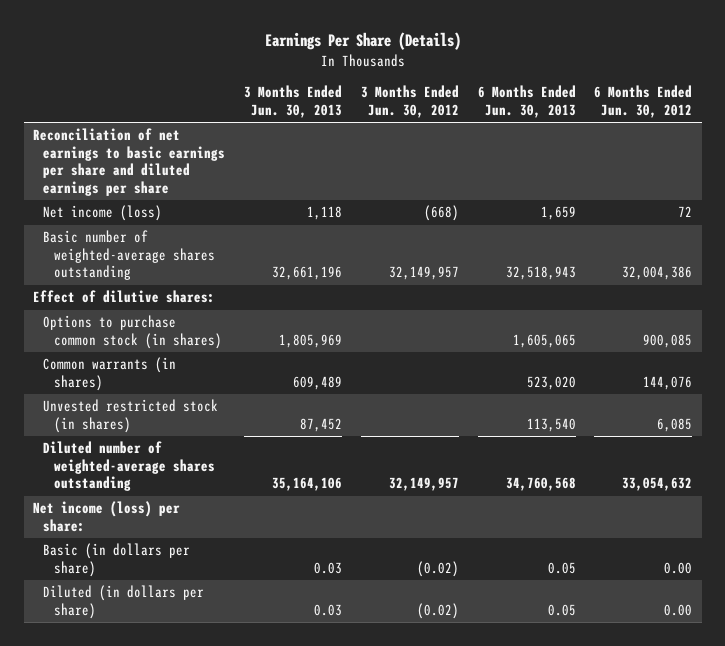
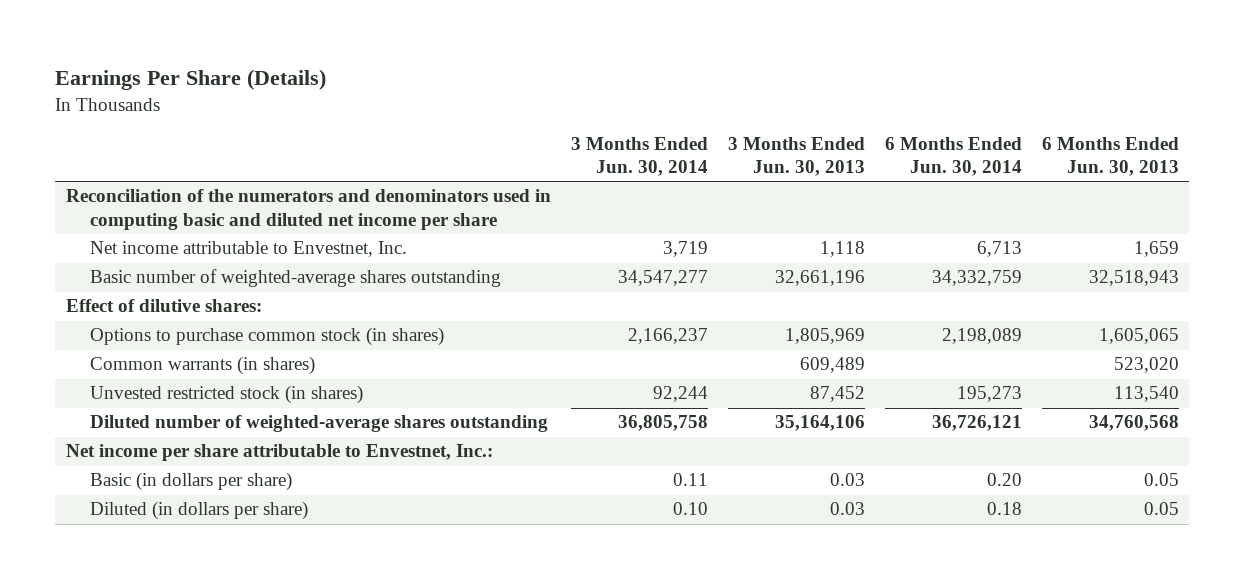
- | 3 Months Ended Jun. 30, 2013 | 3 Months Ended Jun. 30, 2012 | 6 Months Ended Jun. 30, 2013 | 6 Months Ended Jun. 30, 2012
+ | 3 Months Ended Jun. 30, 2014 | 3 Months Ended Jun. 30, 2013 | 6 Months Ended Jun. 30, 2014 | 6 Months Ended Jun. 30, 2013
- Reconciliation of net earnings to basic earnings per share and diluted earnings per share
- Net income (loss) | 1,118 | (668) | 1,659 | 72
+ Reconciliation of the numerators and denominators used in computing basic and diluted net income per share
+ Net income attributable to Envestnet, Inc. | 3,719 | 1,118 | 6,713 | 1,659
- Net income (loss) per share:
+ Net income per share attributable to Envestnet, Inc.:

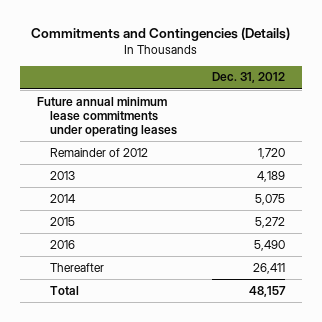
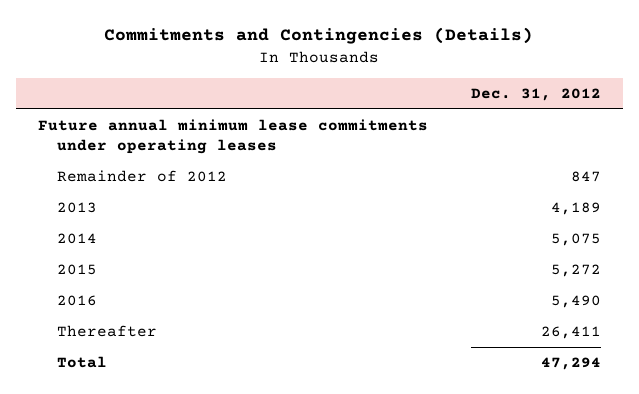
- Remainder of 2012 | 1,720
+ Remainder of 2012 | 847
- Total | 48,157
+ Total | 47,294

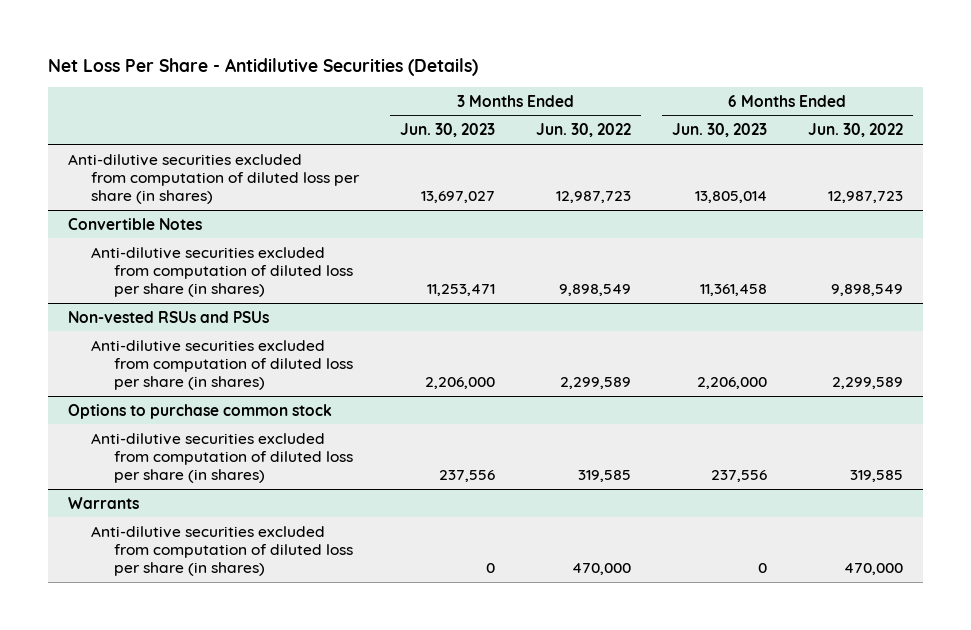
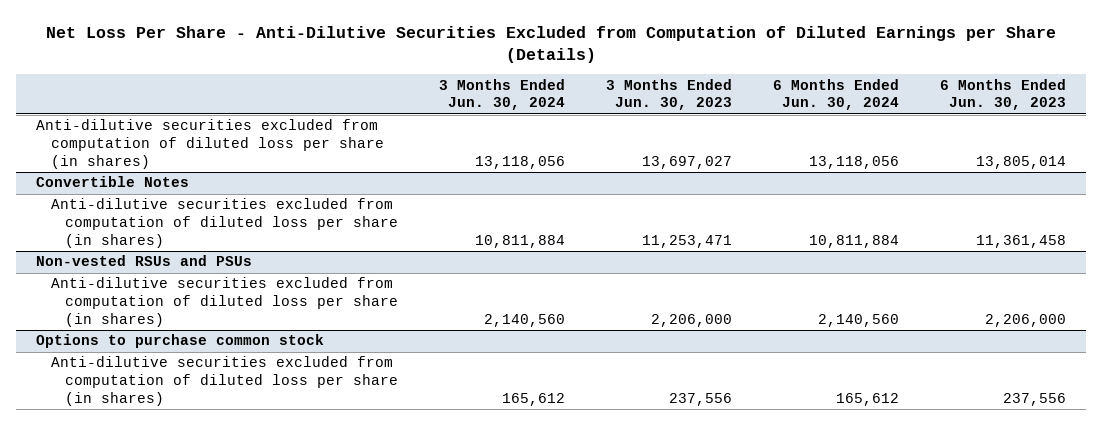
- Net Loss Per Share - Antidilutive Securities (Details)
+ Net Loss Per Share - Anti-Dilutive Securities Excluded from Computation of Diluted Earnings per Share (Details)
- | 3 Months Ended Jun. 30, 2023 | 3 Months Ended Jun. 30, 2022 | 6 Months Ended Jun. 30, 2023 | 6 Months Ended Jun. 30, 2022
+ | 3 Months Ended Jun. 30, 2024 | 3 Months Ended Jun. 30, 2023 | 6 Months Ended Jun. 30, 2024 | 6 Months Ended Jun. 30, 2023
- Warrants
- Anti-dilutive securities excluded from computation of diluted loss per share (in shares) | 0 | 470,000 | 0 | 470,000

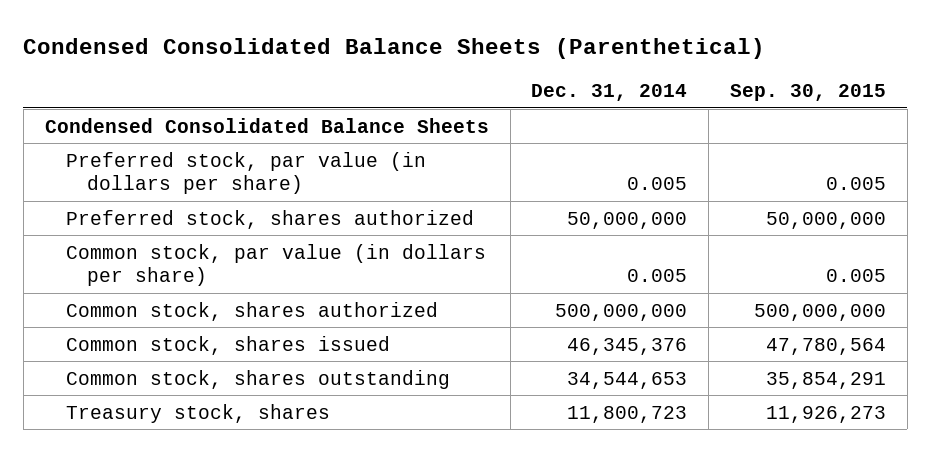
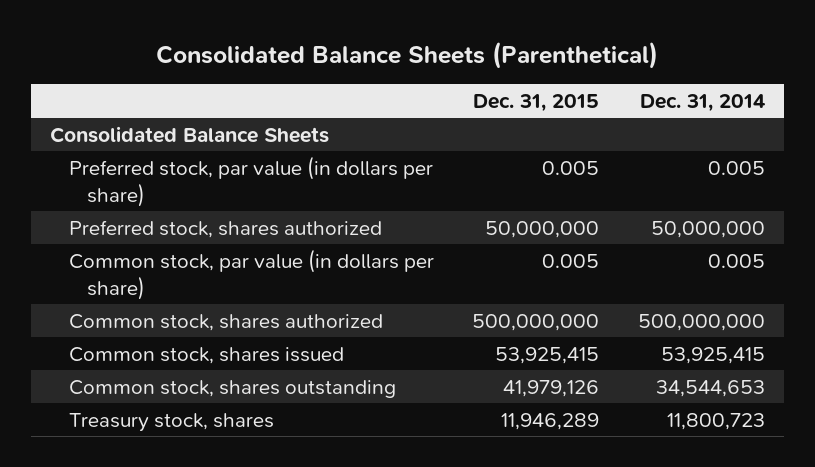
- Condensed Consolidated Balance Sheets (Parenthetical)
+ Consolidated Balance Sheets (Parenthetical)
- | Dec. 31, 2014 | Sep. 30, 2015
+ | Dec. 31, 2015 | Dec. 31, 2014
- Condensed Consolidated Balance Sheets
+ Consolidated Balance Sheets
- Common stock, shares issued | 46,345,376 | 47,780,564
+ Common stock, shares issued | 53,925,415 | 53,925,415

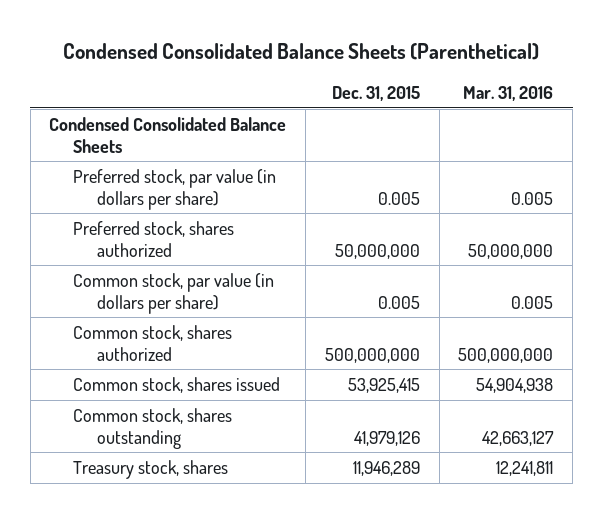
- Consolidated Balance Sheets (Parenthetical)
+ Condensed Consolidated Balance Sheets (Parenthetical)
- | Dec. 31, 2015 | Dec. 31, 2014
+ | Dec. 31, 2015 | Mar. 31, 2016
- Consolidated Balance Sheets
+ Condensed Consolidated Balance Sheets

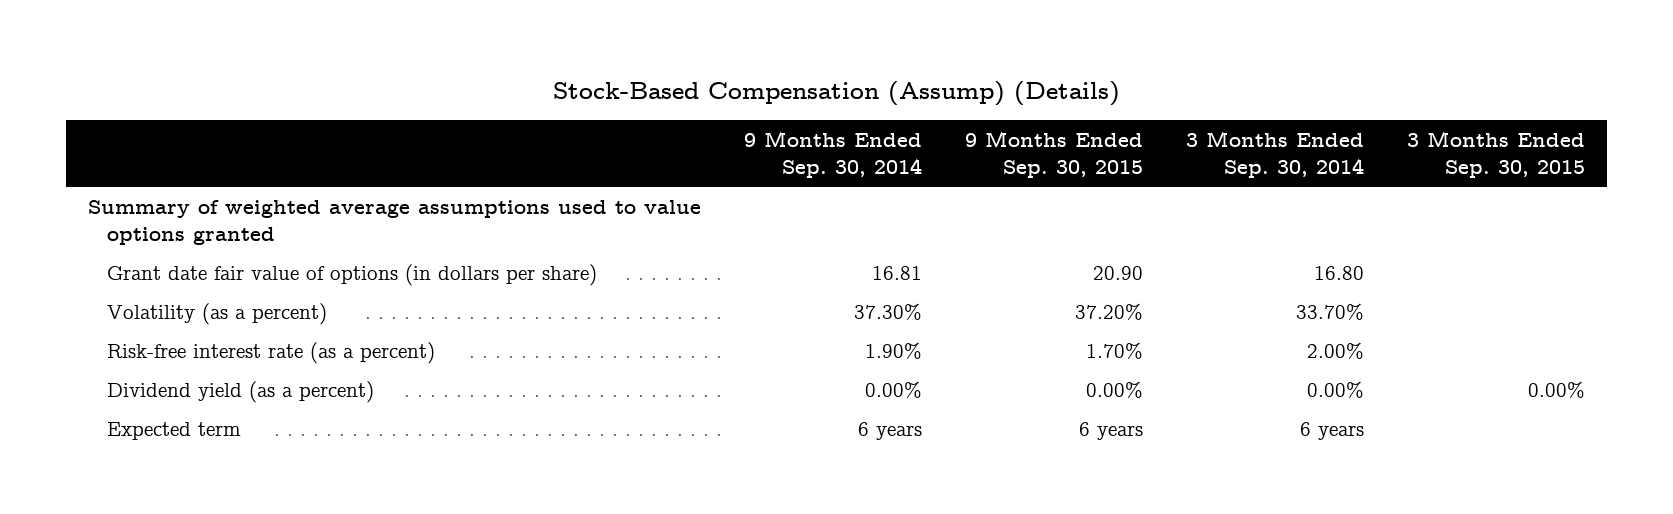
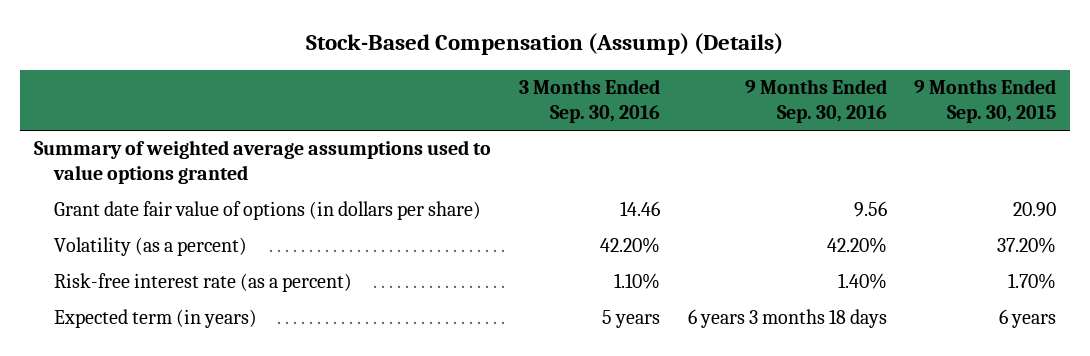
- | 9 Months Ended Sep. 30, 2014 | 9 Months Ended Sep. 30, 2015 | 3 Months Ended Sep. 30, 2014 | 3 Months Ended Sep. 30, 2015
+ | 3 Months Ended Sep. 30, 2016 | 9 Months Ended Sep. 30, 2016 | 9 Months Ended Sep. 30, 2015
- Dividend yield (as a percent) | 0.00% | 0.00% | 0.00% | 0.00%
- Expected term | 6 years | 6 years | 6 years |
+ Expected term (in years) | 5 years | 6 years 3 months 18 days | 6 years

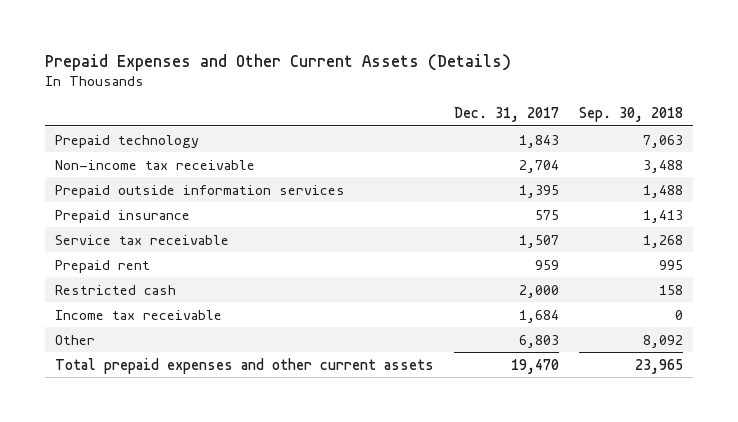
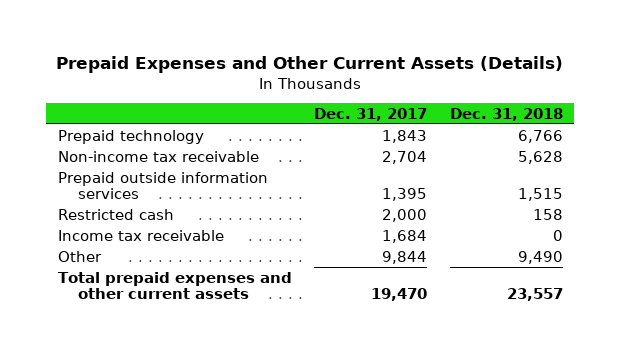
- | Dec. 31, 2017 | Sep. 30, 2018
+ | Dec. 31, 2017 | Dec. 31, 2018
- Prepaid insurance | 575 | 1,413
- Service tax receivable | 1,507 | 1,268
- Prepaid rent | 959 | 995
- Other | 6,803 | 8,092
+ Other | 9,844 | 9,490

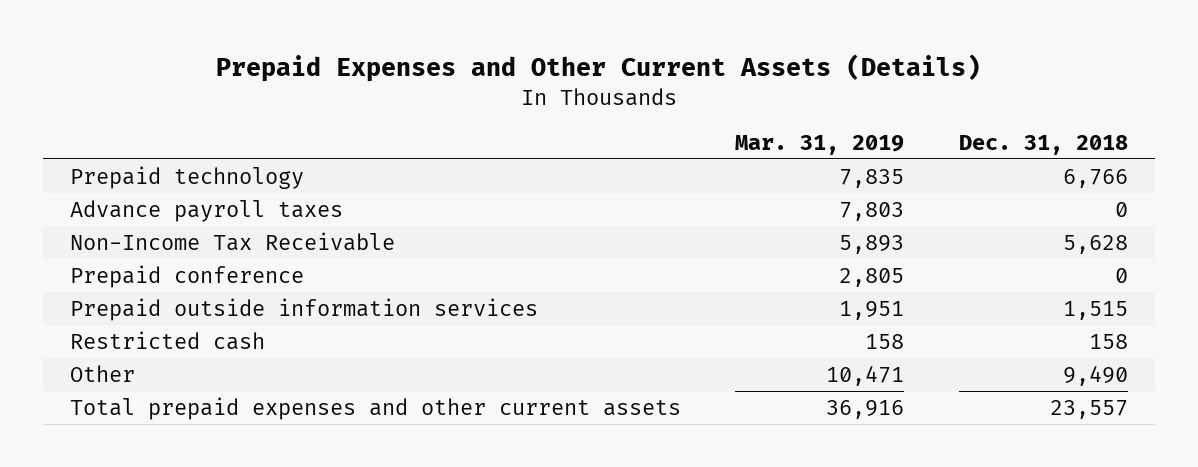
- | Dec. 31, 2017 | Dec. 31, 2018
+ | Mar. 31, 2019 | Dec. 31, 2018
- Non-income tax receivable | 2,704 | 5,628
+ Advance payroll taxes | 7,803 | 0
+ Non-Income Tax Receivable | 5,893 | 5,628
+ Prepaid conference | 2,805 | 0
- Income tax receivable | 1,684 | 0

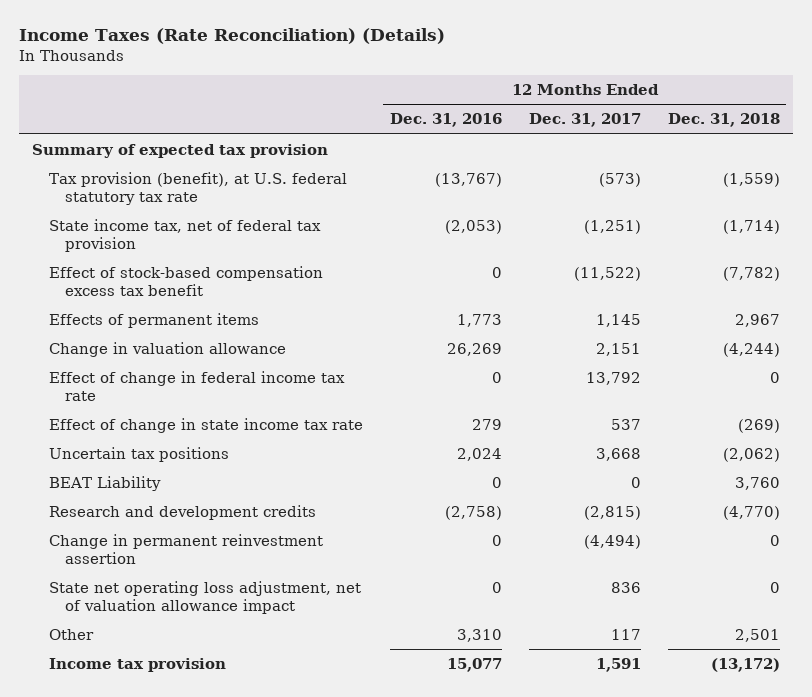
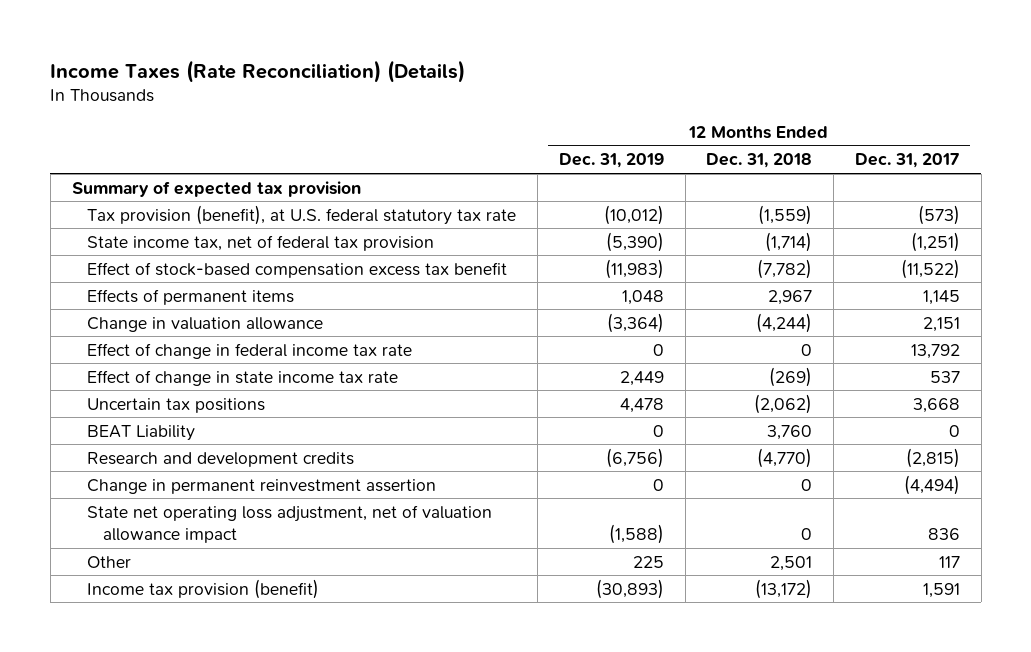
- | 12 Months Ended Dec. 31, 2016 | 12 Months Ended Dec. 31, 2017 | 12 Months Ended Dec. 31, 2018
+ | 12 Months Ended Dec. 31, 2019 | 12 Months Ended Dec. 31, 2018 | 12 Months Ended Dec. 31, 2017
- Income tax provision | 15,077 | 1,591 | (13,172)
+ Income tax provision (benefit) | (30,893) | (13,172) | 1,591

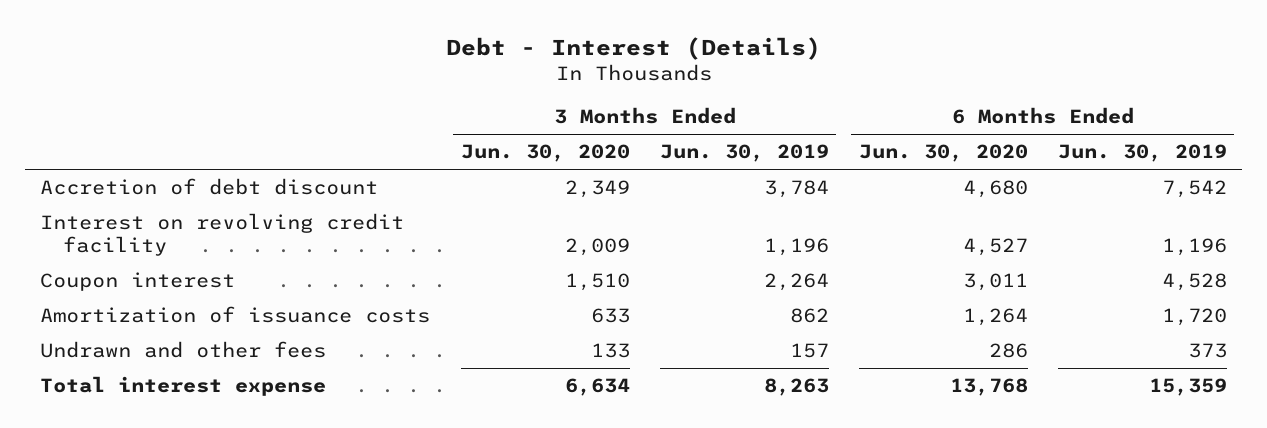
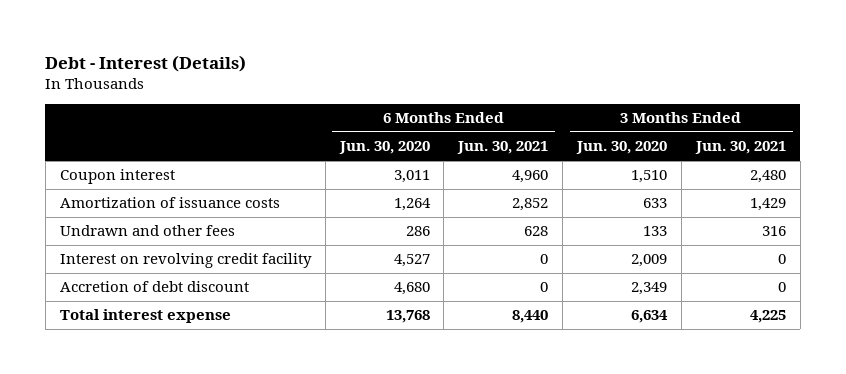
- | 3 Months Ended Jun. 30, 2020 | 3 Months Ended Jun. 30, 2019 | 6 Months Ended Jun. 30, 2020 | 6 Months Ended Jun. 30, 2019
+ | 6 Months Ended Jun. 30, 2020 | 6 Months Ended Jun. 30, 2021 | 3 Months Ended Jun. 30, 2020 | 3 Months Ended Jun. 30, 2021
moved down: Interest on revolving credit facility | 4,527 | 0 | 2,009 | 0
moved down: Accretion of debt discount | 4,680 | 0 | 2,349 | 0

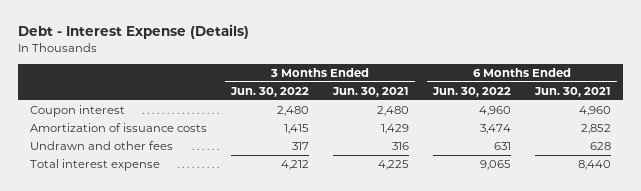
- Debt - Interest (Details)
+ Debt - Interest Expense (Details)
- | 6 Months Ended Jun. 30, 2020 | 6 Months Ended Jun. 30, 2021 | 3 Months Ended Jun. 30, 2020 | 3 Months Ended Jun. 30, 2021
+ | 3 Months Ended Jun. 30, 2022 | 3 Months Ended Jun. 30, 2021 | 6 Months Ended Jun. 30, 2022 | 6 Months Ended Jun. 30, 2021
- Interest on revolving credit facility | 4,527 | 0 | 2,009 | 0
- Accretion of debt discount | 4,680 | 0 | 2,349 | 0

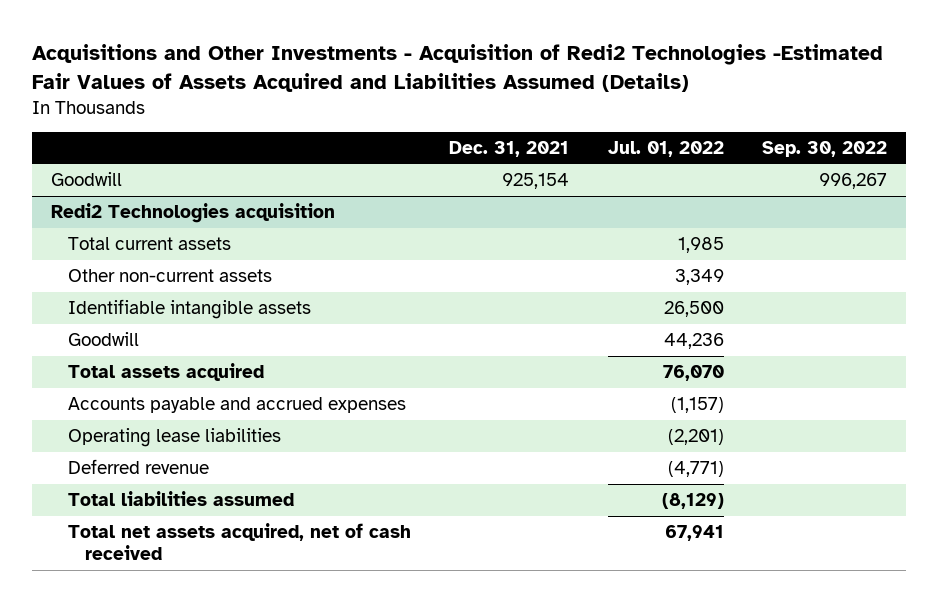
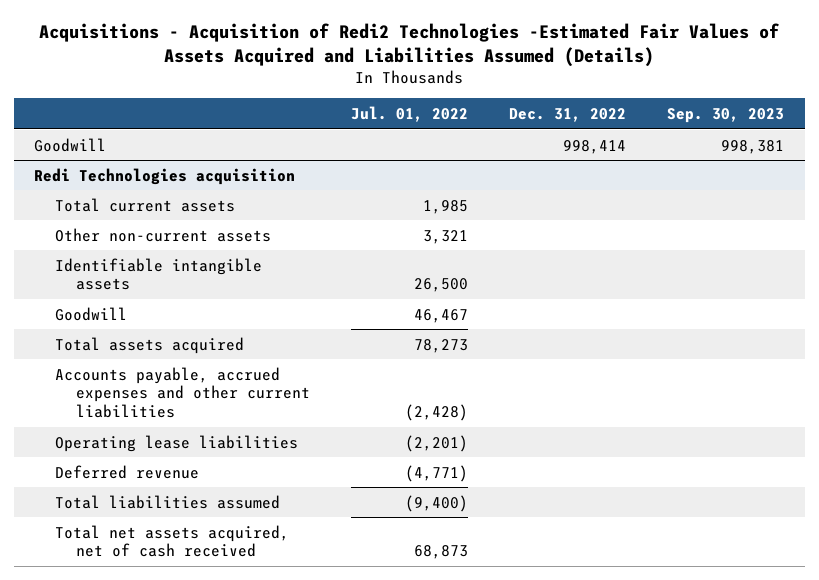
- Acquisitions and Other Investments - Acquisition of Redi2 Technologies -Estimated Fair Values of Assets Acquired and Liabilities Assumed (Details)
+ Acquisitions - Acquisition of Redi2 Technologies -Estimated Fair Values of Assets Acquired and Liabilities Assumed (Details)
- | Dec. 31, 2021 | Jul. 01, 2022 | Sep. 30, 2022
+ | Jul. 01, 2022 | Dec. 31, 2022 | Sep. 30, 2023
- Redi2 Technologies acquisition
+ Redi Technologies acquisition
- Other non-current assets | | 3,349 |
+ Other non-current assets | 3,321 | |
- Goodwill | | 44,236 |
- Total assets acquired | | 76,070 |
- Accounts payable and accrued expenses | | (1,157) |
+ Goodwill | 46,467 | |
+ Total assets acquired | 78,273 | |
+ Accounts payable, accrued expenses and other current liabilities | (2,428) | |
- Total liabilities assumed | | (8,129) |
- Total net assets acquired, net of cash received | | 67,941 |
+ Total liabilities assumed | (9,400) | |
+ Total net assets acquired, net of cash received | 68,873 | |

